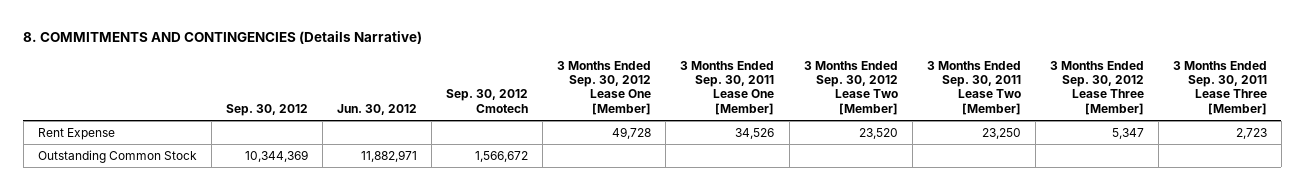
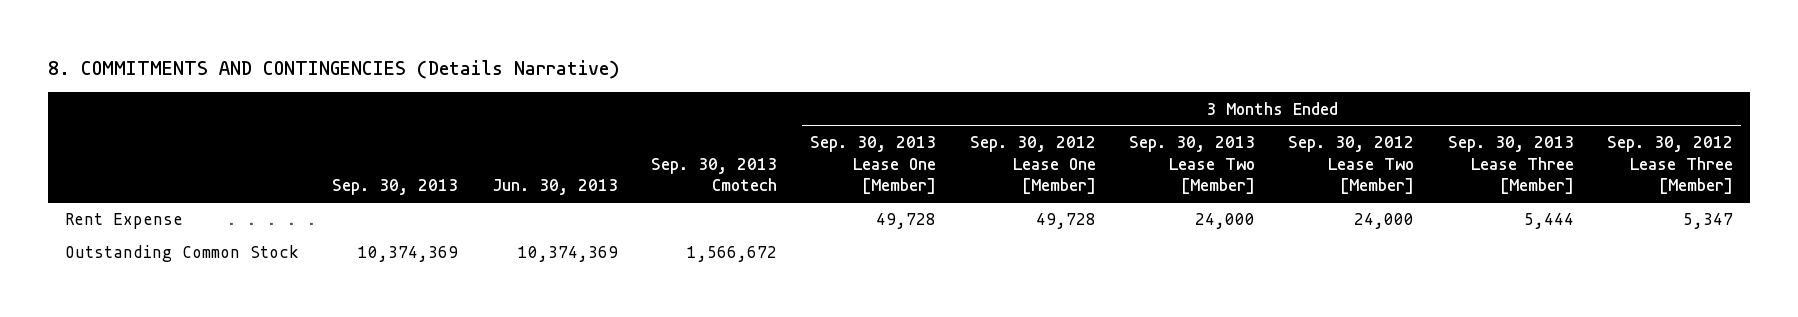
- | Sep. 30, 2012 | Jun. 30, 2012 | Sep. 30, 2012 Cmotech | 3 Months Ended Sep. 30, 2012 Lease One [Member] | 3 Months Ended Sep. 30, 2011 Lease One [Member] | 3 Months Ended Sep. 30, 2012 Lease Two [Member] | 3 Months Ended Sep. 30, 2011 Lease Two [Member] | 3 Months Ended Sep. 30, 2012 Lease Three [Member] | 3 Months Ended Sep. 30, 2011 Lease Three [Member]
+ | Sep. 30, 2013 | Jun. 30, 2013 | Sep. 30, 2013 Cmotech | 3 Months Ended Sep. 30, 2013 Lease One [Member] | 3 Months Ended Sep. 30, 2012 Lease One [Member] | 3 Months Ended Sep. 30, 2013 Lease Two [Member] | 3 Months Ended Sep. 30, 2012 Lease Two [Member] | 3 Months Ended Sep. 30, 2013 Lease Three [Member] | 3 Months Ended Sep. 30, 2012 Lease Three [Member]
- Rent Expense | | | | 49,728 | 34,526 | 23,520 | 23,250 | 5,347 | 2,723
+ Rent Expense | | | | 49,728 | 49,728 | 24,000 | 24,000 | 5,444 | 5,347

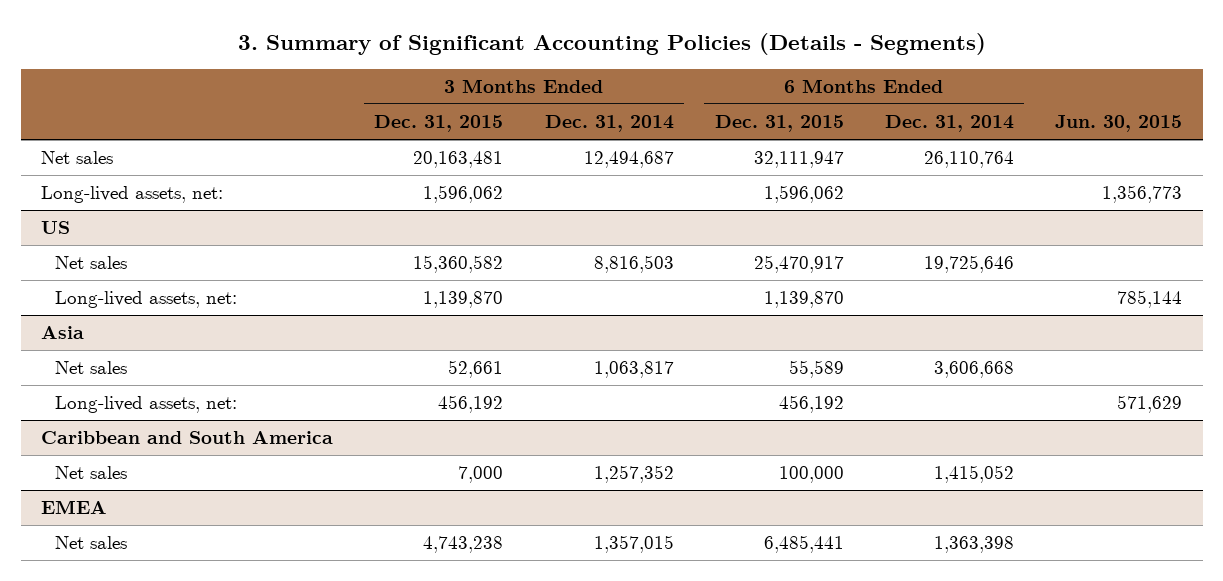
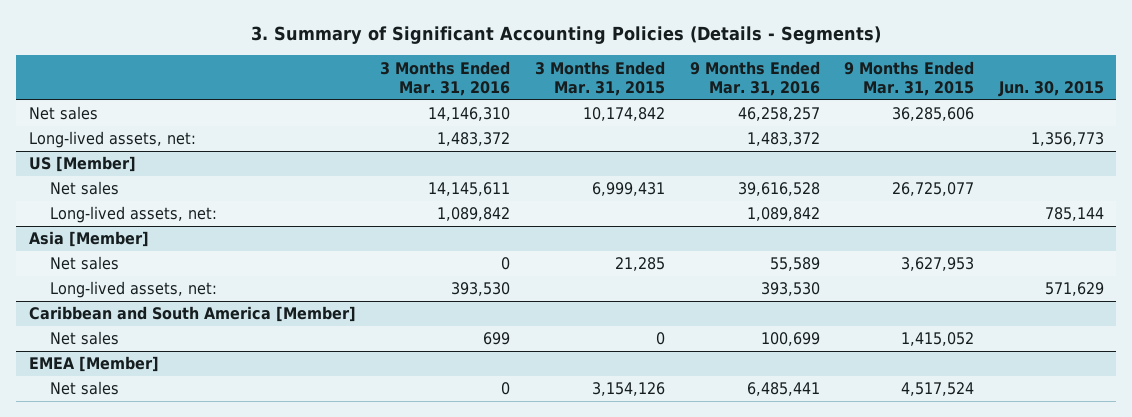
- | 3 Months Ended Dec. 31, 2015 | 3 Months Ended Dec. 31, 2014 | 6 Months Ended Dec. 31, 2015 | 6 Months Ended Dec. 31, 2014 | Jun. 30, 2015
+ | 3 Months Ended Mar. 31, 2016 | 3 Months Ended Mar. 31, 2015 | 9 Months Ended Mar. 31, 2016 | 9 Months Ended Mar. 31, 2015 | Jun. 30, 2015
- US
+ US [Member]
- Asia
+ Asia [Member]
- Caribbean and South America
+ Caribbean and South America [Member]
- EMEA
+ EMEA [Member]

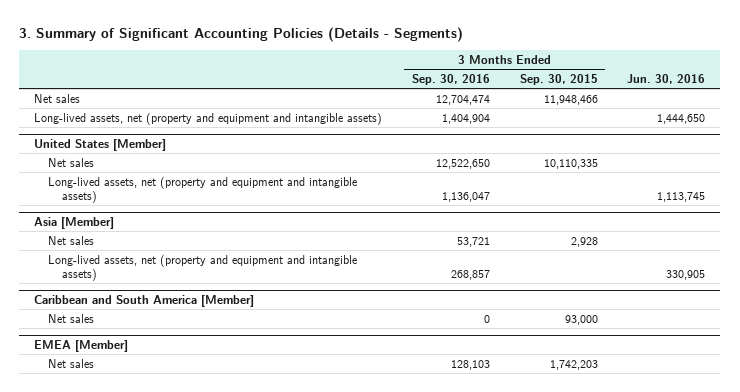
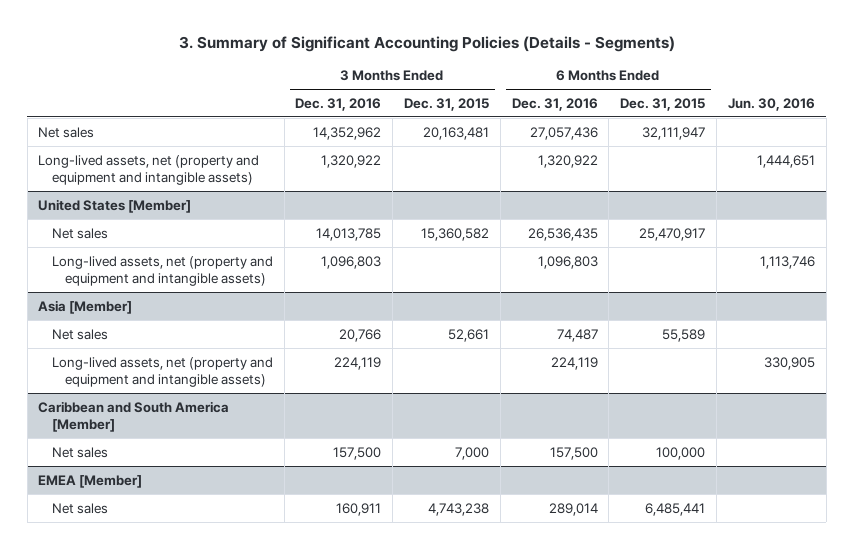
- | 3 Months Ended Sep. 30, 2016 | 3 Months Ended Sep. 30, 2015 | Jun. 30, 2016
+ | 3 Months Ended Dec. 31, 2016 | 3 Months Ended Dec. 31, 2015 | 6 Months Ended Dec. 31, 2016 | 6 Months Ended Dec. 31, 2015 | Jun. 30, 2016
- Long-lived assets, net (property and equipment and intangible assets) | 1,404,904 | | 1,444,650
+ Long-lived assets, net (property and equipment and intangible assets) | 1,320,922 | | 1,320,922 | | 1,444,651
@ United States [Member]
- Long-lived assets, net (property and equipment and intangible assets) | 1,136,047 | | 1,113,745
+ Long-lived assets, net (property and equipment and intangible assets) | 1,096,803 | | 1,096,803 | | 1,113,746

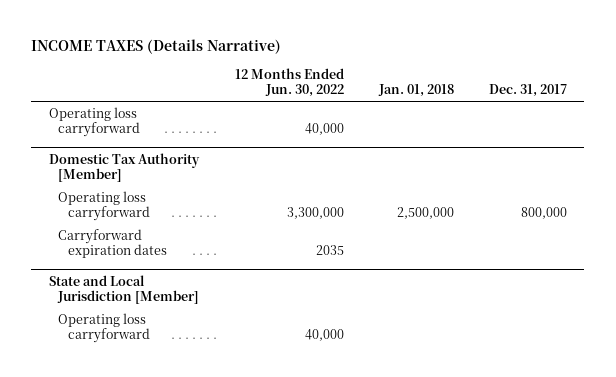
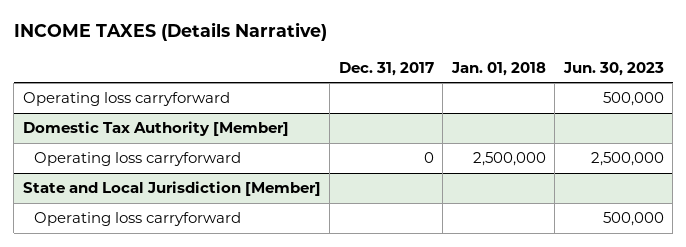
- | 12 Months Ended Jun. 30, 2022 | Jan. 01, 2018 | Dec. 31, 2017
+ | Dec. 31, 2017 | Jan. 01, 2018 | Jun. 30, 2023
@ Domestic Tax Authority [Member]
- Operating loss carryforward | 3,300,000 | 2,500,000 | 800,000
- Carryforward expiration dates | 2035 | |
+ Operating loss carryforward | 0 | 2,500,000 | 2,500,000

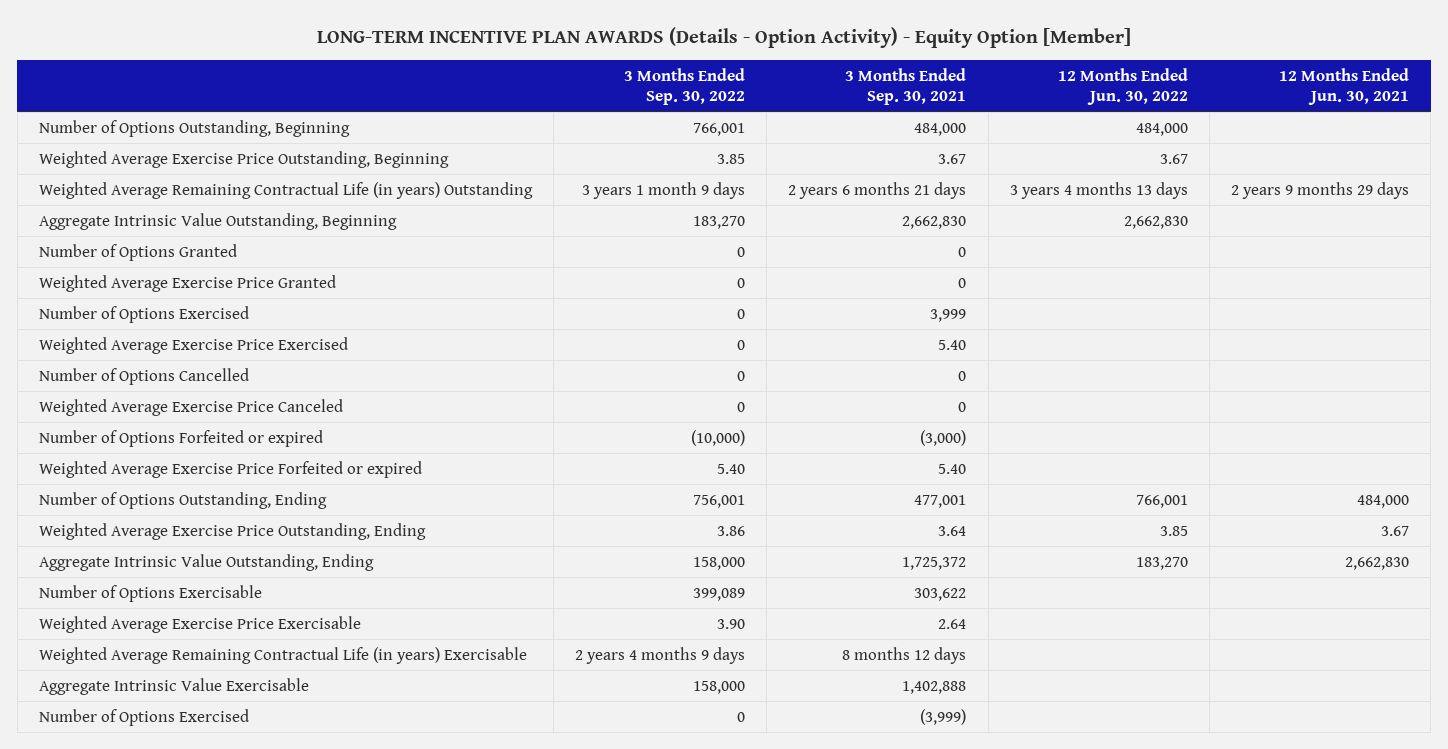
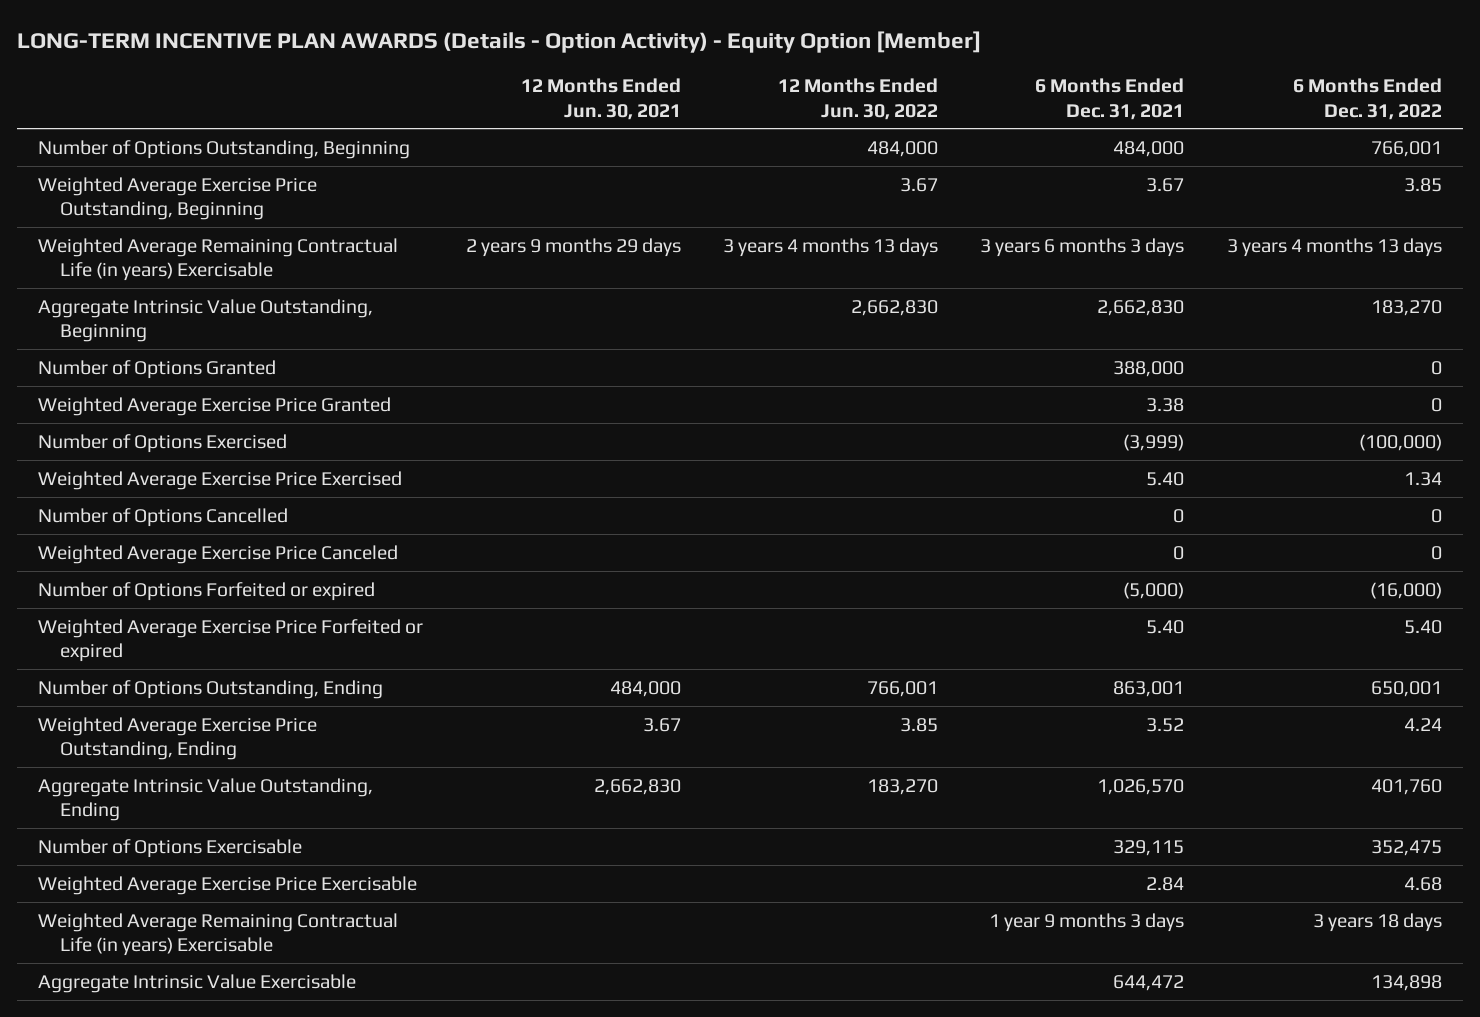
- | 3 Months Ended Sep. 30, 2022 | 3 Months Ended Sep. 30, 2021 | 12 Months Ended Jun. 30, 2022 | 12 Months Ended Jun. 30, 2021
+ | 12 Months Ended Jun. 30, 2021 | 12 Months Ended Jun. 30, 2022 | 6 Months Ended Dec. 31, 2021 | 6 Months Ended Dec. 31, 2022
- Weighted Average Remaining Contractual Life (in years) Outstanding | 3 years 1 month 9 days | 2 years 6 months 21 days | 3 years 4 months 13 days | 2 years 9 months 29 days
+ Weighted Average Remaining Contractual Life (in years) Exercisable | 2 years 9 months 29 days | 3 years 4 months 13 days | 3 years 6 months 3 days | 3 years 4 months 13 days
- Number of Options Exercised | 0 | (3,999) | |

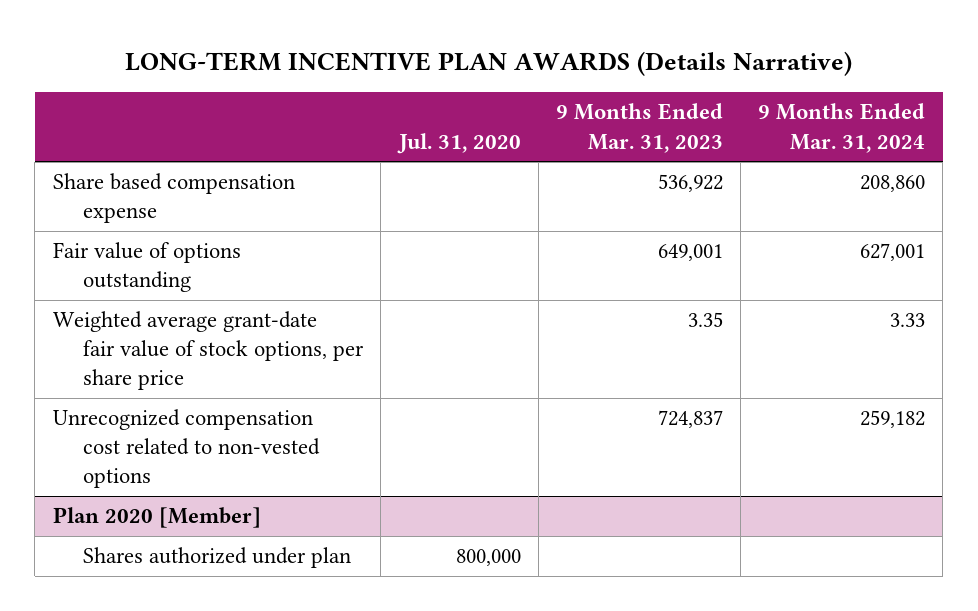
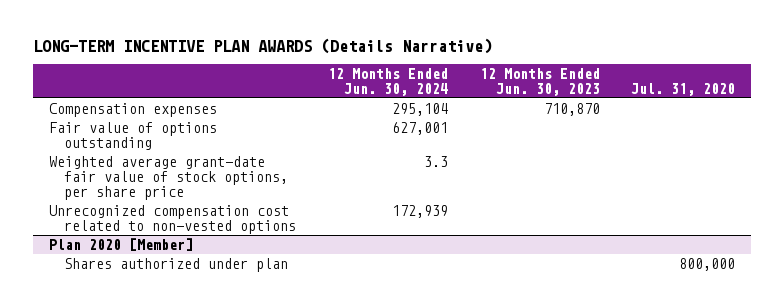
- | Jul. 31, 2020 | 9 Months Ended Mar. 31, 2023 | 9 Months Ended Mar. 31, 2024
+ | 12 Months Ended Jun. 30, 2024 | 12 Months Ended Jun. 30, 2023 | Jul. 31, 2020
- Share based compensation expense | | 536,922 | 208,860
+ Compensation expenses | 295,104 | 710,870 |

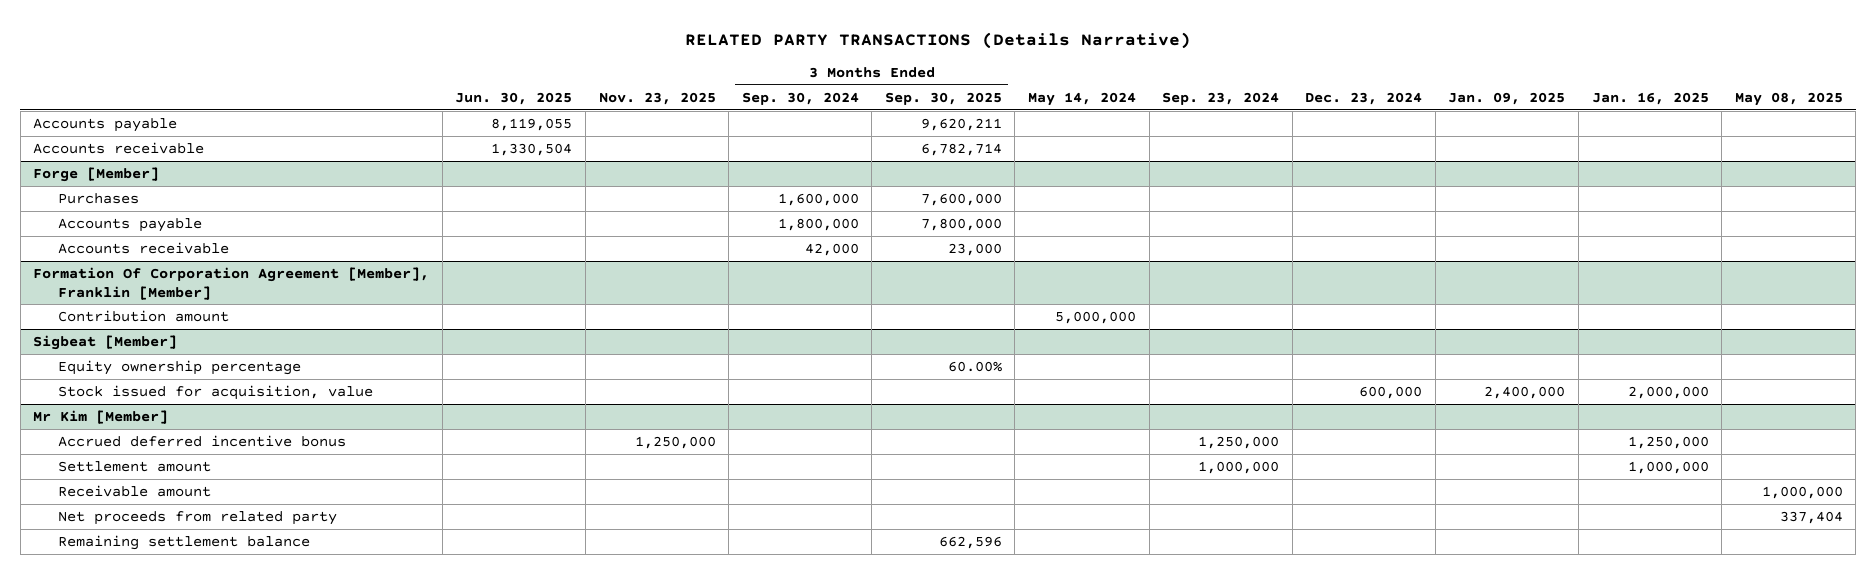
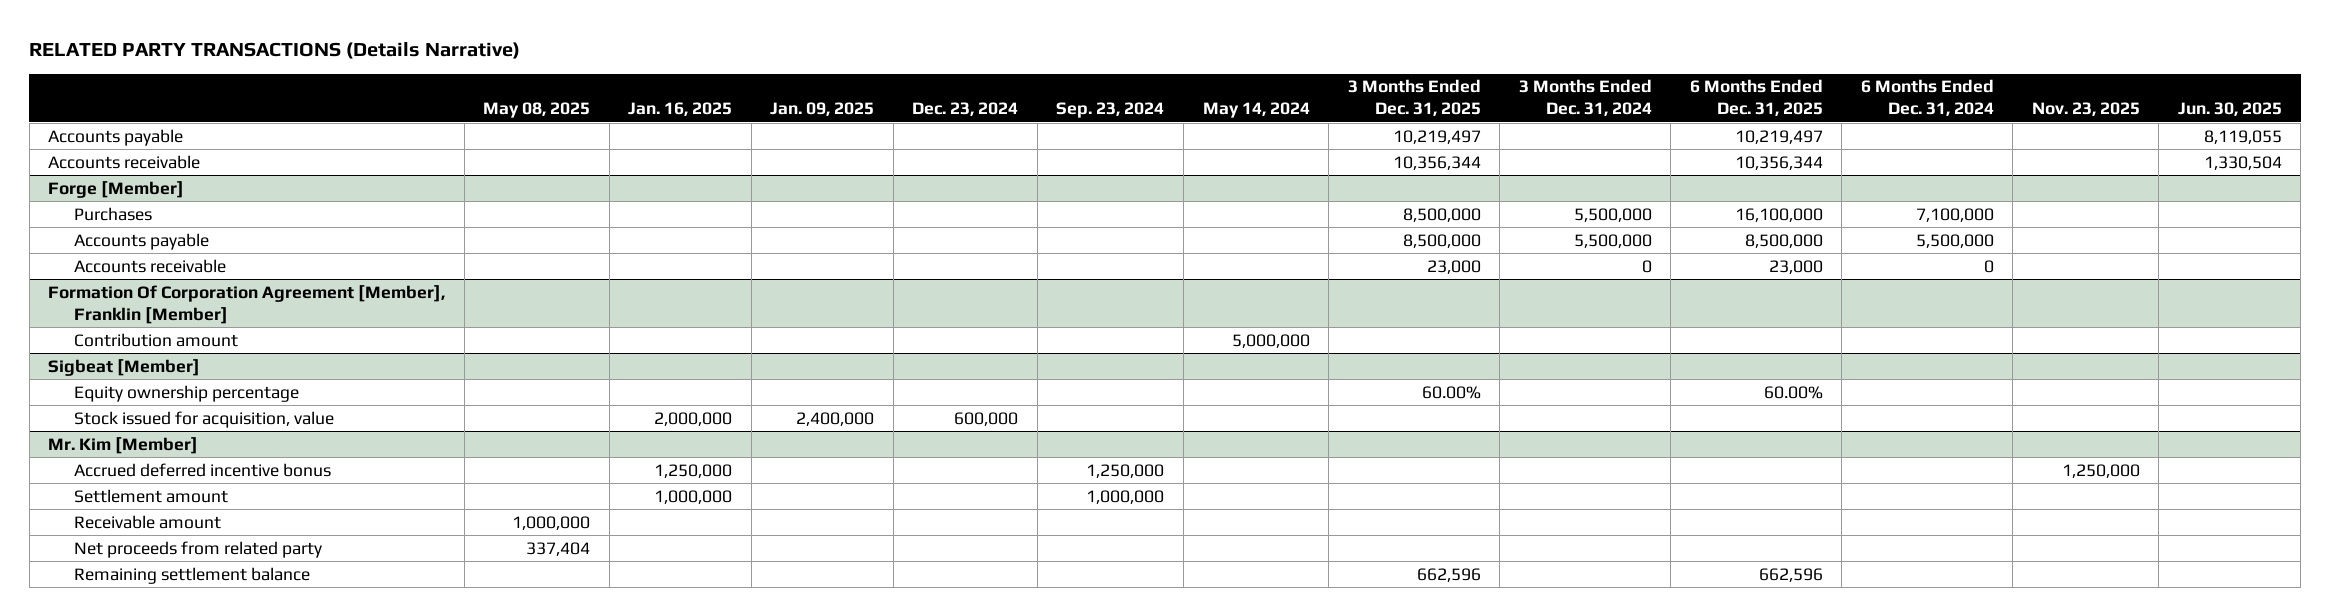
- | Jun. 30, 2025 | Nov. 23, 2025 | 3 Months Ended Sep. 30, 2024 | 3 Months Ended Sep. 30, 2025 | May 14, 2024 | Sep. 23, 2024 | Dec. 23, 2024 | Jan. 09, 2025 | Jan. 16, 2025 | May 08, 2025
+ | May 08, 2025 | Jan. 16, 2025 | Jan. 09, 2025 | Dec. 23, 2024 | Sep. 23, 2024 | May 14, 2024 | 3 Months Ended Dec. 31, 2025 | 3 Months Ended Dec. 31, 2024 | 6 Months Ended Dec. 31, 2025 | 6 Months Ended Dec. 31, 2024 | Nov. 23, 2025 | Jun. 30, 2025
- Mr Kim [Member]
+ Mr. Kim [Member]

